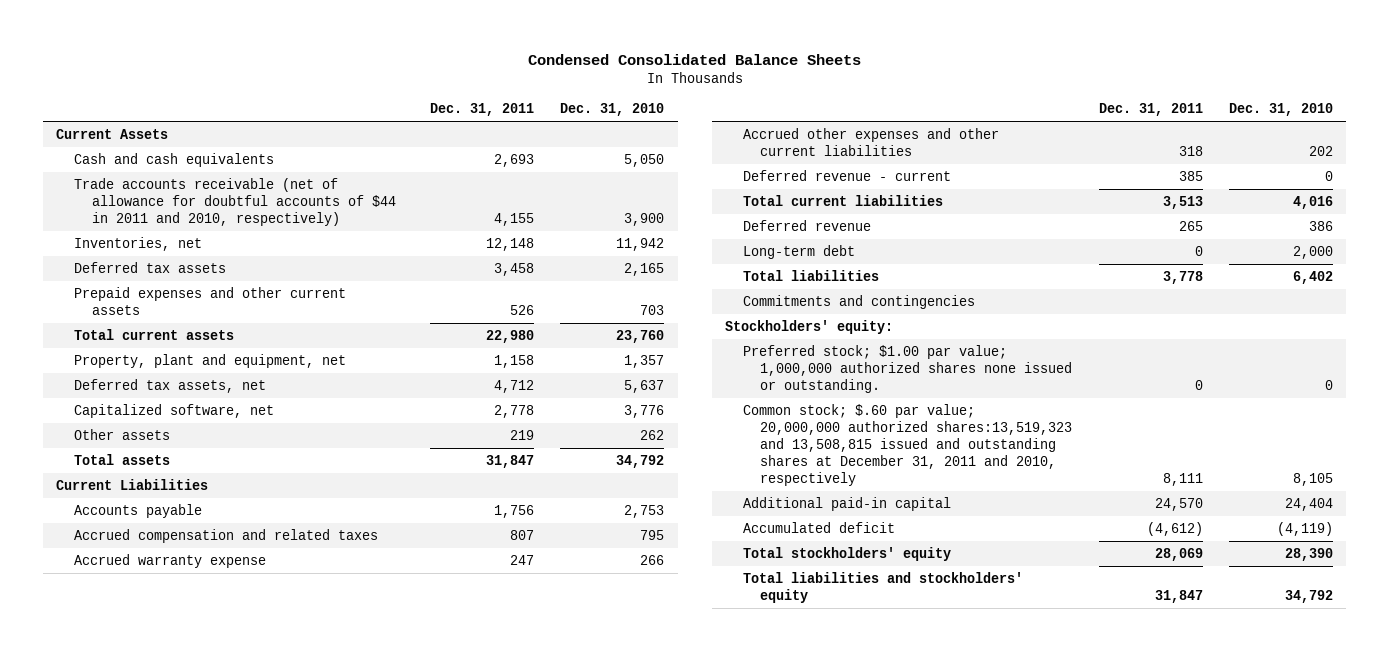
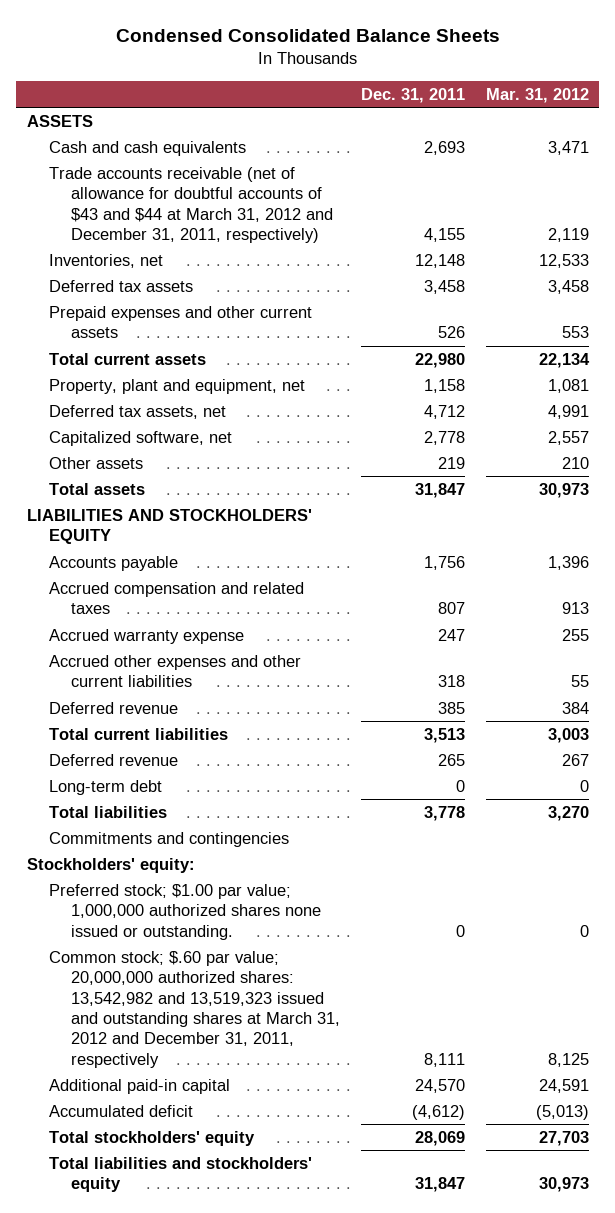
- | Dec. 31, 2011 | Dec. 31, 2010
+ | Dec. 31, 2011 | Mar. 31, 2012
- Current Assets
+ ASSETS
- Trade accounts receivable (net of allowance for doubtful accounts of $44 in 2011 and 2010, respectively) | 4,155 | 3,900
+ Trade accounts receivable (net of allowance for doubtful accounts of $43 and $44 at March 31, 2012 and December 31, 2011, respectively) | 4,155 | 2,119
- Current Liabilities
+ LIABILITIES AND STOCKHOLDERS' EQUITY
- Deferred revenue - current | 385 | 0
+ Deferred revenue | 385 | 384
- Common stock; $.60 par value; 20,000,000 authorized shares:13,519,323 and 13,508,815 issued and outstanding shares at December 31, 2011 and 2010, respectively | 8,111 | 8,105
+ Common stock; $.60 par value; 20,000,000 authorized shares: 13,542,982 and 13,519,323 issued and outstanding shares at March 31, 2012 and December 31, 2011, respectively | 8,111 | 8,125

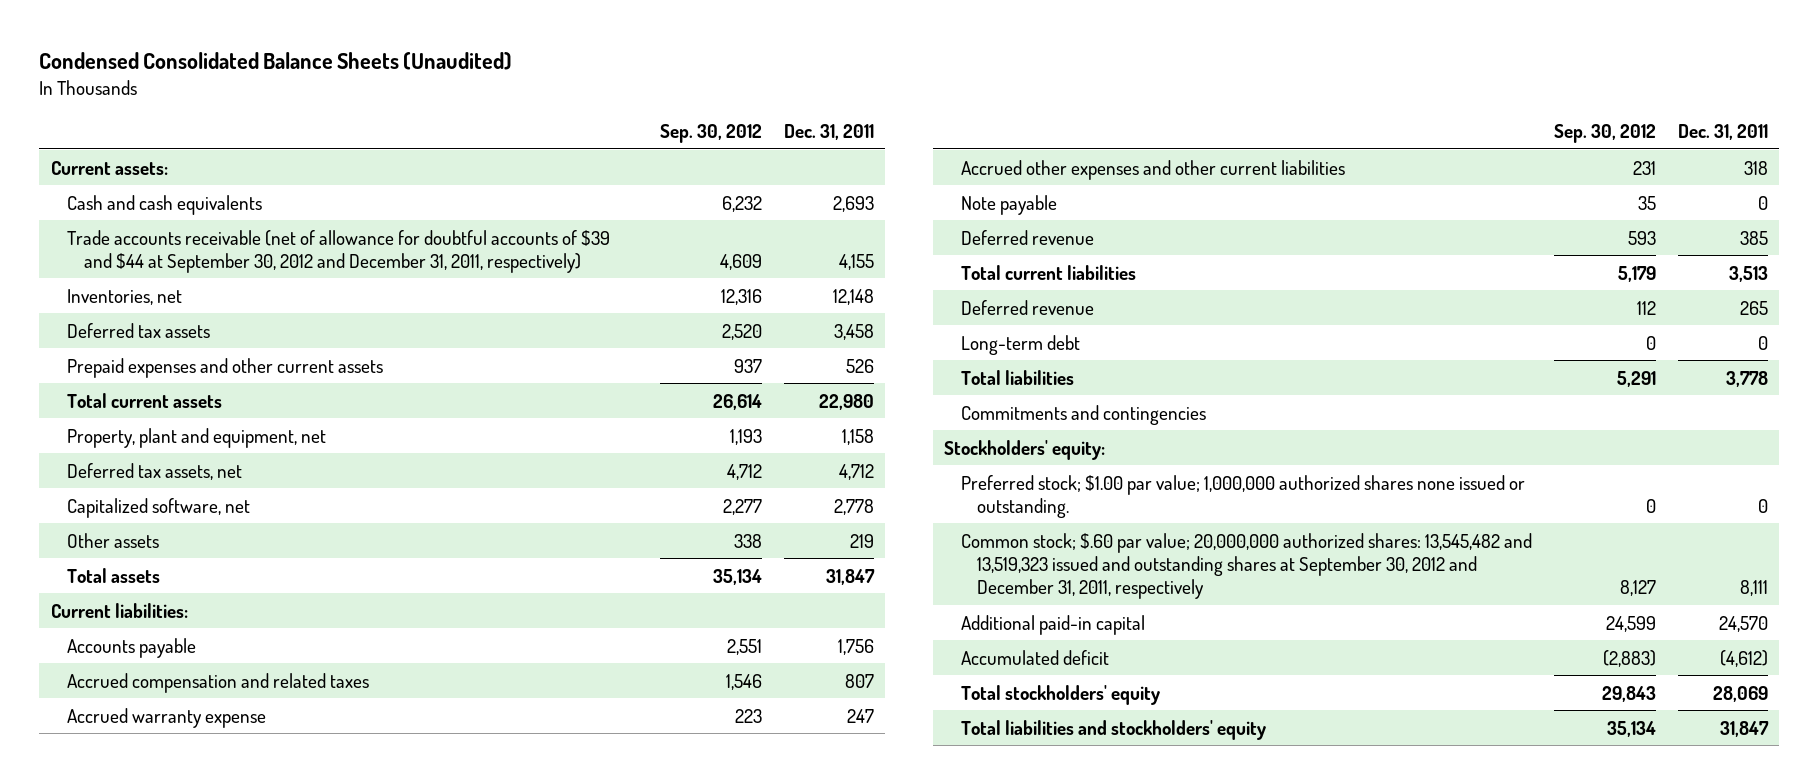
- Condensed Consolidated Balance Sheets
+ Condensed Consolidated Balance Sheets (Unaudited)
- | Dec. 31, 2011 | Mar. 31, 2012
+ | Sep. 30, 2012 | Dec. 31, 2011
- ASSETS
+ Current assets:
- Trade accounts receivable (net of allowance for doubtful accounts of $43 and $44 at March 31, 2012 and December 31, 2011, respectively) | 4,155 | 2,119
+ Trade accounts receivable (net of allowance for doubtful accounts of $39 and $44 at September 30, 2012 and December 31, 2011, respectively) | 4,609 | 4,155
- LIABILITIES AND STOCKHOLDERS' EQUITY
+ Current liabilities:
+ Note payable | 35 | 0
- Common stock; $.60 par value; 20,000,000 authorized shares: 13,542,982 and 13,519,323 issued and outstanding shares at March 31, 2012 and December 31, 2011, respectively | 8,111 | 8,125
+ Common stock; $.60 par value; 20,000,000 authorized shares: 13,545,482 and 13,519,323 issued and outstanding shares at September 30, 2012 and December 31, 2011, respectively | 8,127 | 8,111

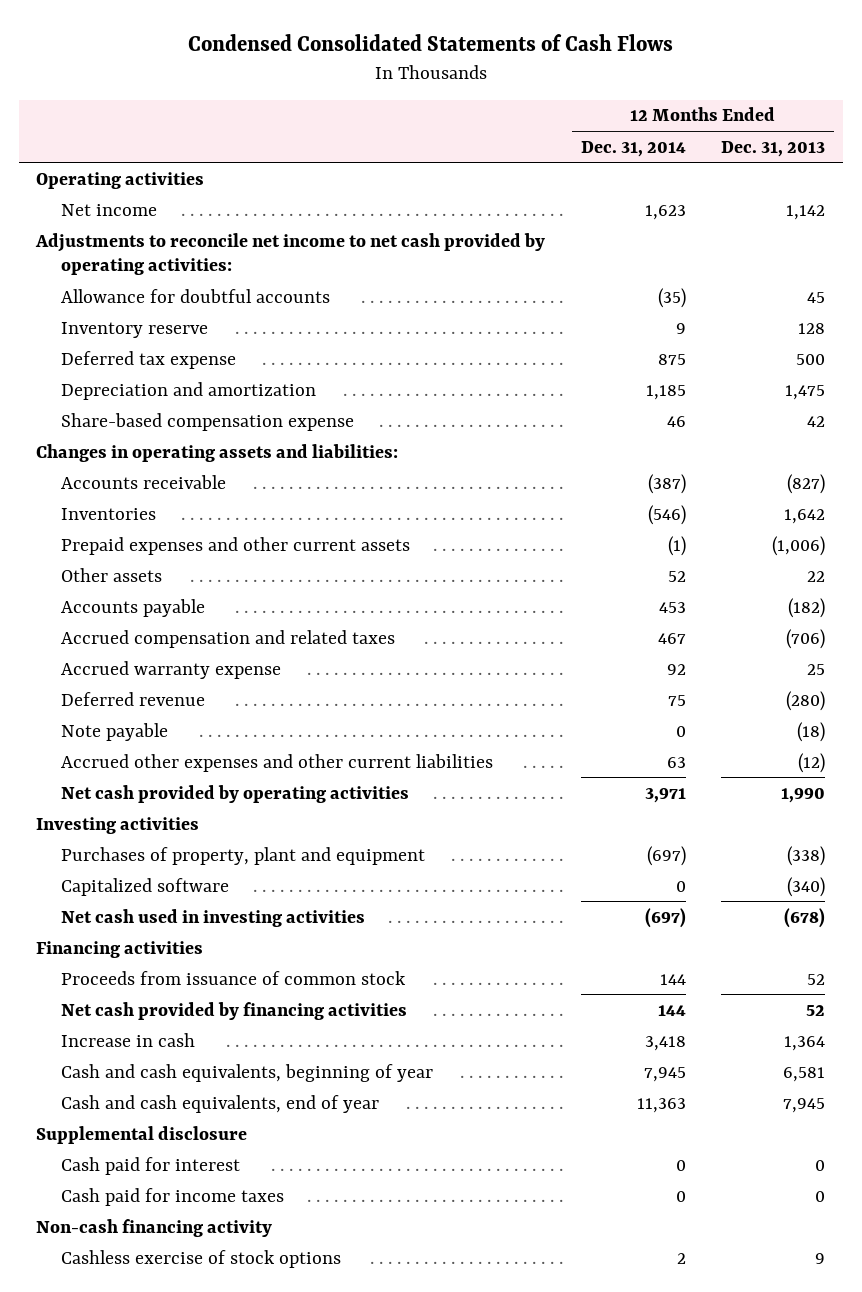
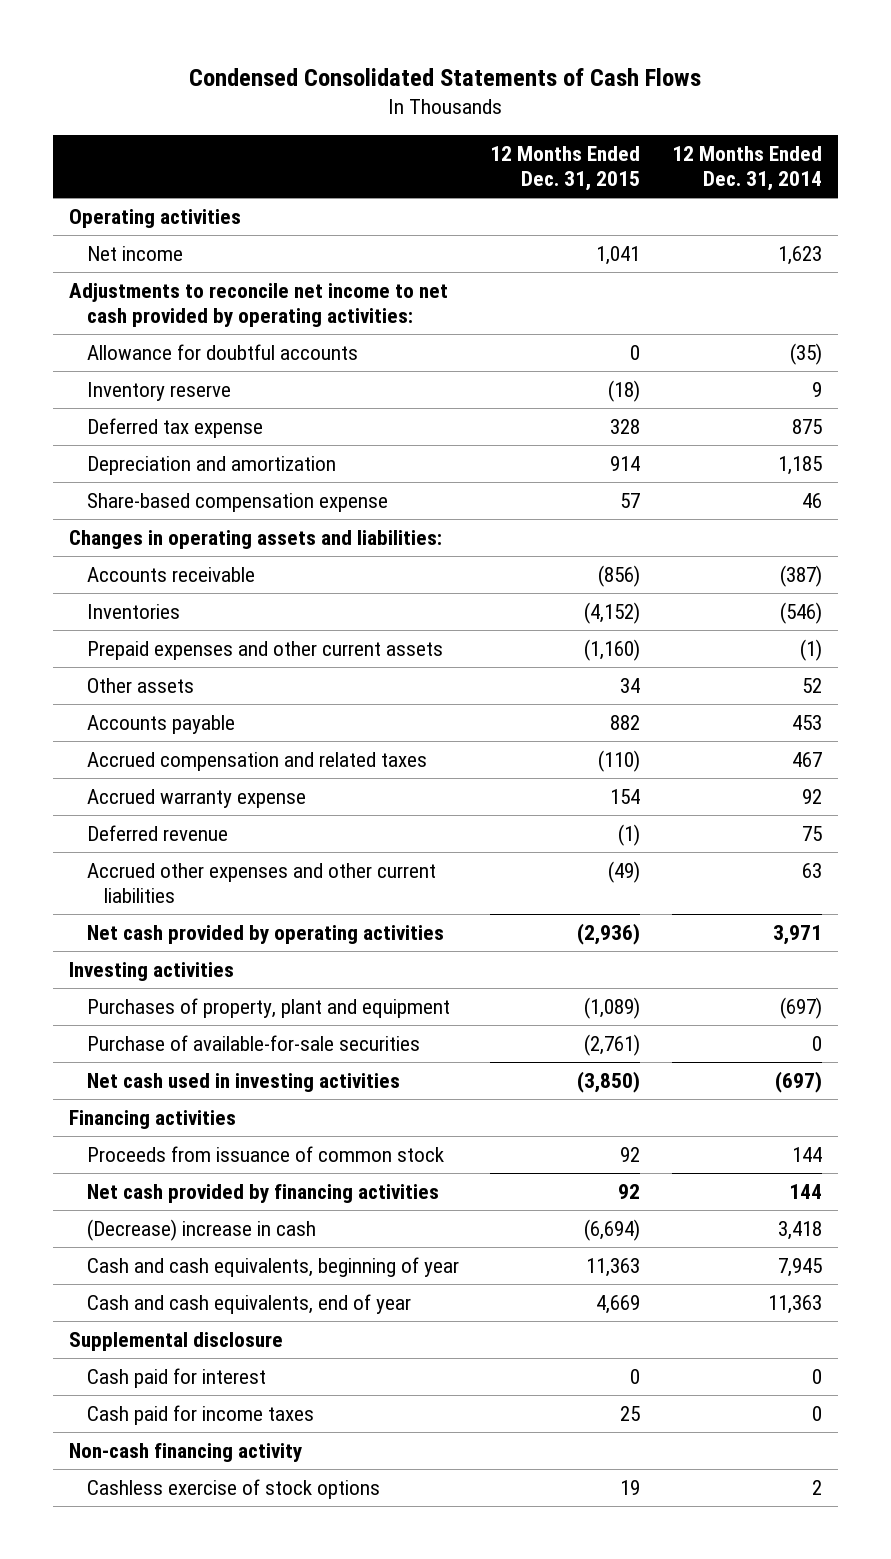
- | 12 Months Ended Dec. 31, 2014 | 12 Months Ended Dec. 31, 2013
+ | 12 Months Ended Dec. 31, 2015 | 12 Months Ended Dec. 31, 2014
- Note payable | 0 | (18)
- Capitalized software | 0 | (340)
+ Purchase of available-for-sale securities | (2,761) | 0
- Increase in cash | 3,418 | 1,364
+ (Decrease) increase in cash | (6,694) | 3,418

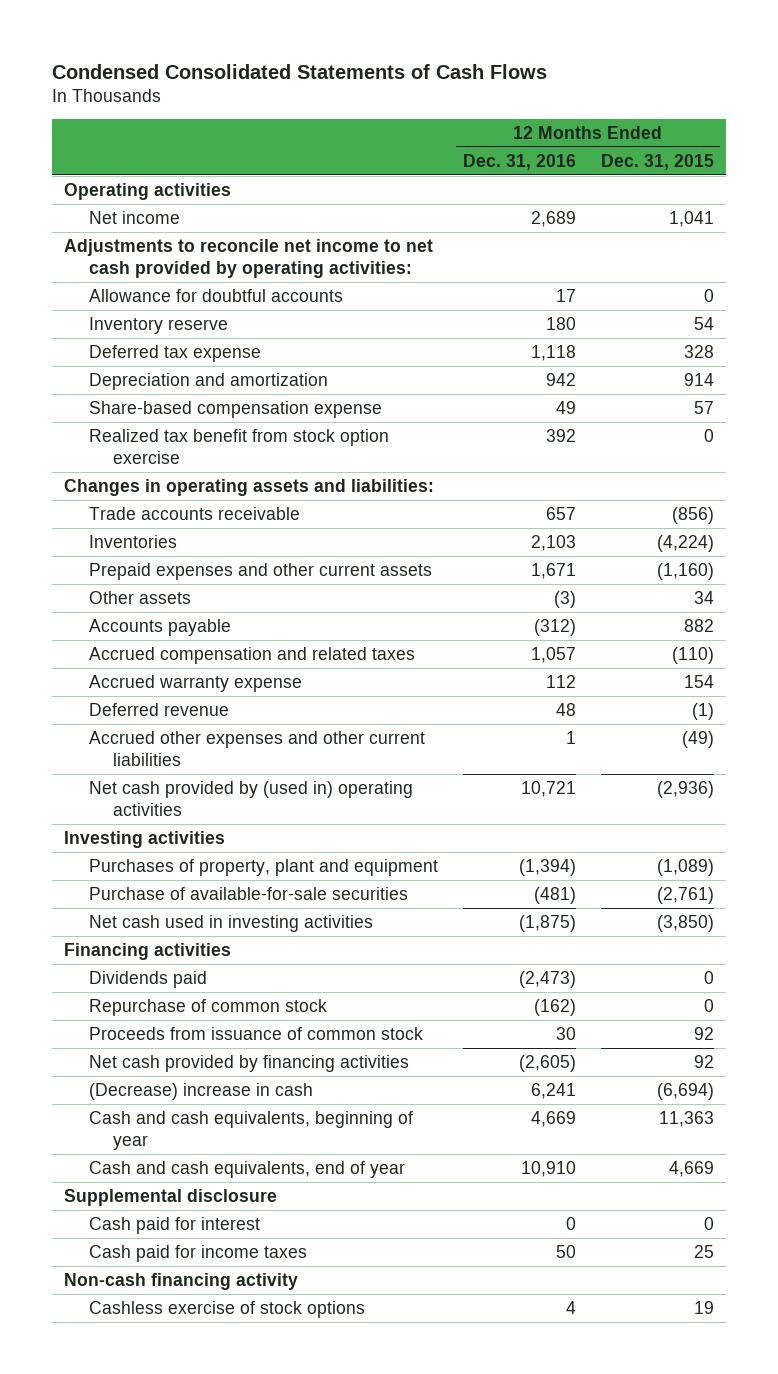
- | 12 Months Ended Dec. 31, 2015 | 12 Months Ended Dec. 31, 2014
+ | 12 Months Ended Dec. 31, 2016 | 12 Months Ended Dec. 31, 2015
- Inventory reserve | (18) | 9
+ Inventory reserve | 180 | 54
+ Realized tax benefit from stock option exercise | 392 | 0
- Accounts receivable | (856) | (387)
- Inventories | (4,152) | (546)
+ Trade accounts receivable | 657 | (856)
+ Inventories | 2,103 | (4,224)
- Net cash provided by operating activities | (2,936) | 3,971
+ Net cash provided by (used in) operating activities | 10,721 | (2,936)
+ Dividends paid | (2,473) | 0
+ Repurchase of common stock | (162) | 0

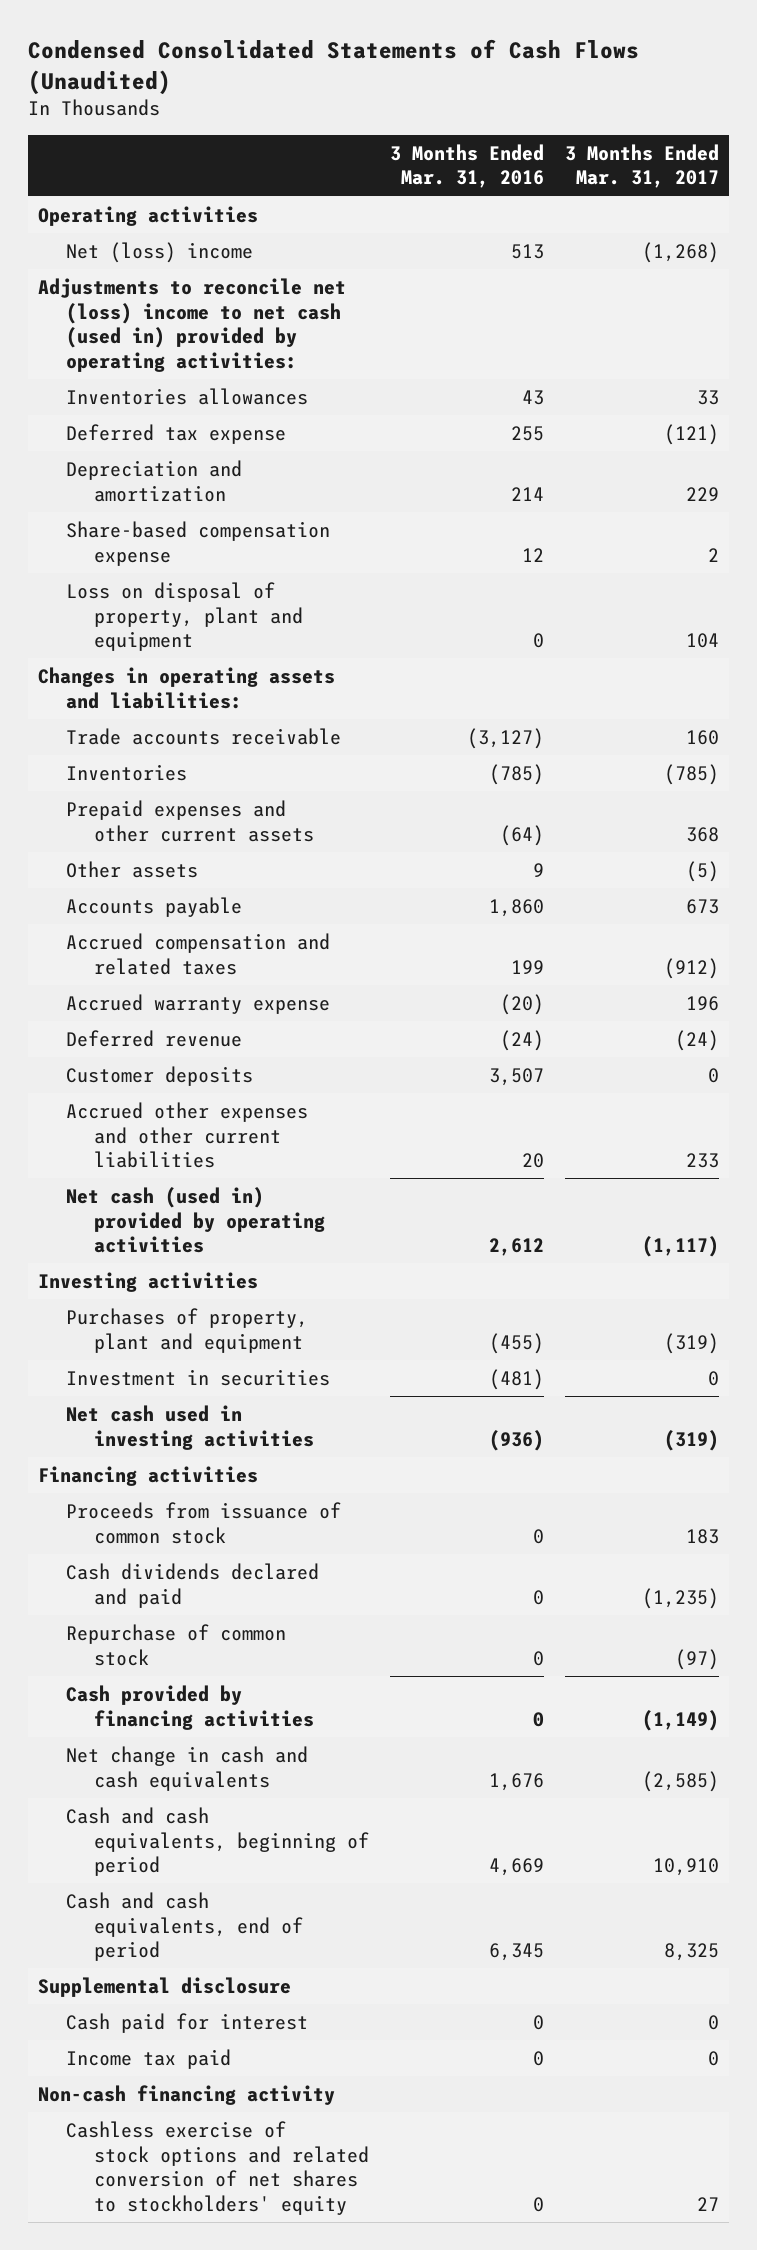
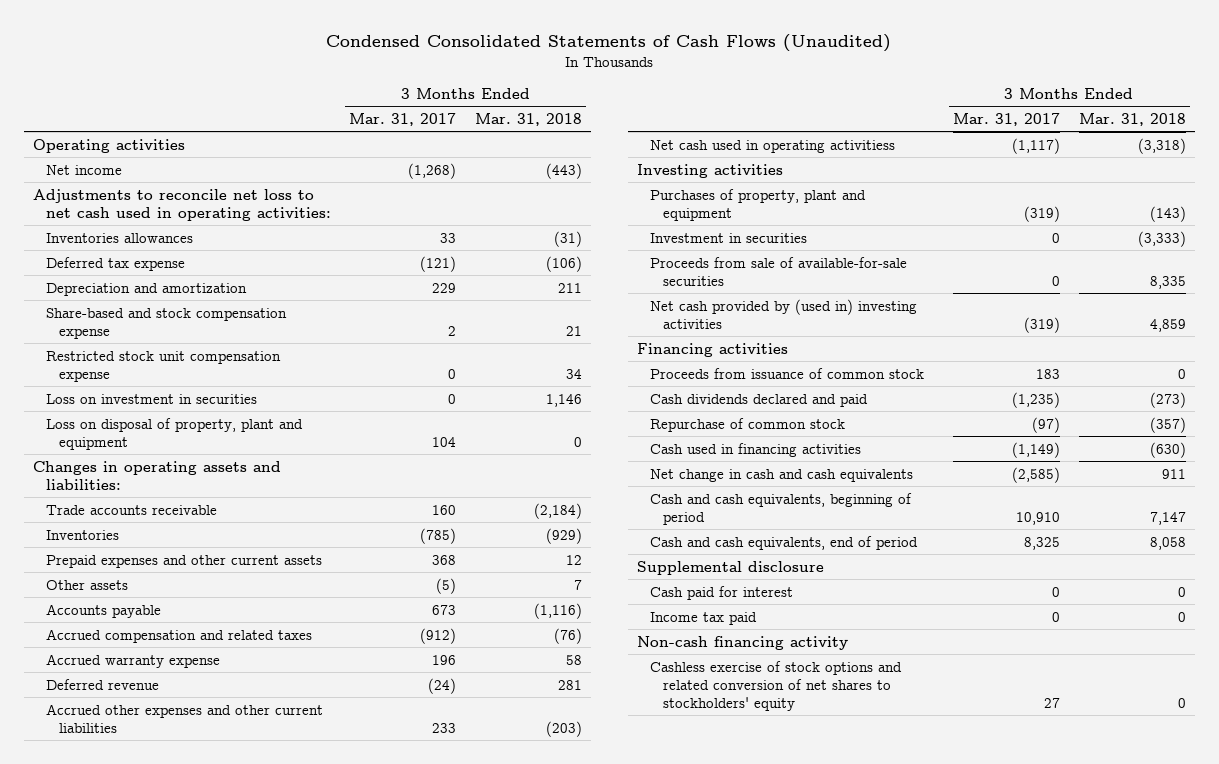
- | 3 Months Ended Mar. 31, 2016 | 3 Months Ended Mar. 31, 2017
+ | 3 Months Ended Mar. 31, 2017 | 3 Months Ended Mar. 31, 2018
- Net (loss) income | 513 | (1,268)
- Adjustments to reconcile net (loss) income to net cash (used in) provided by operating activities:
+ Net income | (1,268) | (443)
+ Adjustments to reconcile net loss to net cash used in operating activities:
- Share-based compensation expense | 12 | 2
+ Share-based and stock compensation expense | 2 | 21
+ Restricted stock unit compensation expense | 0 | 34
+ Loss on investment in securities | 0 | 1,146
- Customer deposits | 3,507 | 0
- Net cash (used in) provided by operating activities | 2,612 | (1,117)
+ Net cash used in operating activitiess | (1,117) | (3,318)
- Net cash used in investing activities | (936) | (319)
+ Proceeds from sale of available-for-sale securities | 0 | 8,335
+ Net cash provided by (used in) investing activities | (319) | 4,859
- Cash provided by financing activities | 0 | (1,149)
+ Cash used in financing activities | (1,149) | (630)

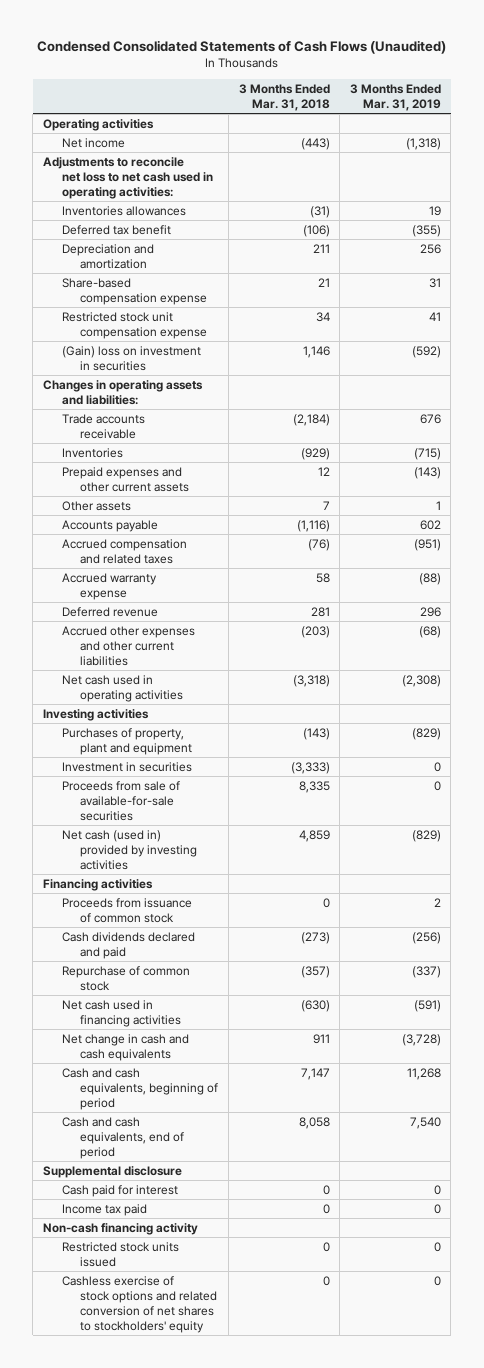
- | 3 Months Ended Mar. 31, 2017 | 3 Months Ended Mar. 31, 2018
+ | 3 Months Ended Mar. 31, 2018 | 3 Months Ended Mar. 31, 2019
- Deferred tax expense | (121) | (106)
+ Deferred tax benefit | (106) | (355)
- Share-based and stock compensation expense | 2 | 21
+ Share-based compensation expense | 21 | 31
- Loss on investment in securities | 0 | 1,146
- Loss on disposal of property, plant and equipment | 104 | 0
+ (Gain) loss on investment in securities | 1,146 | (592)
- Net cash used in operating activitiess | (1,117) | (3,318)
+ Net cash used in operating activities | (3,318) | (2,308)
- Net cash provided by (used in) investing activities | (319) | 4,859
+ Net cash (used in) provided by investing activities | 4,859 | (829)
- Cash used in financing activities | (1,149) | (630)
+ Net cash used in financing activities | (630) | (591)
+ Restricted stock units issued | 0 | 0

